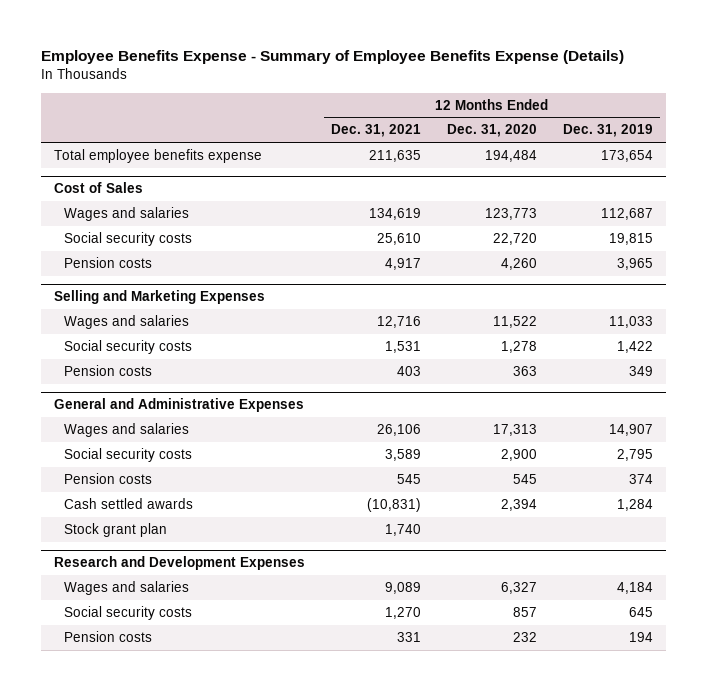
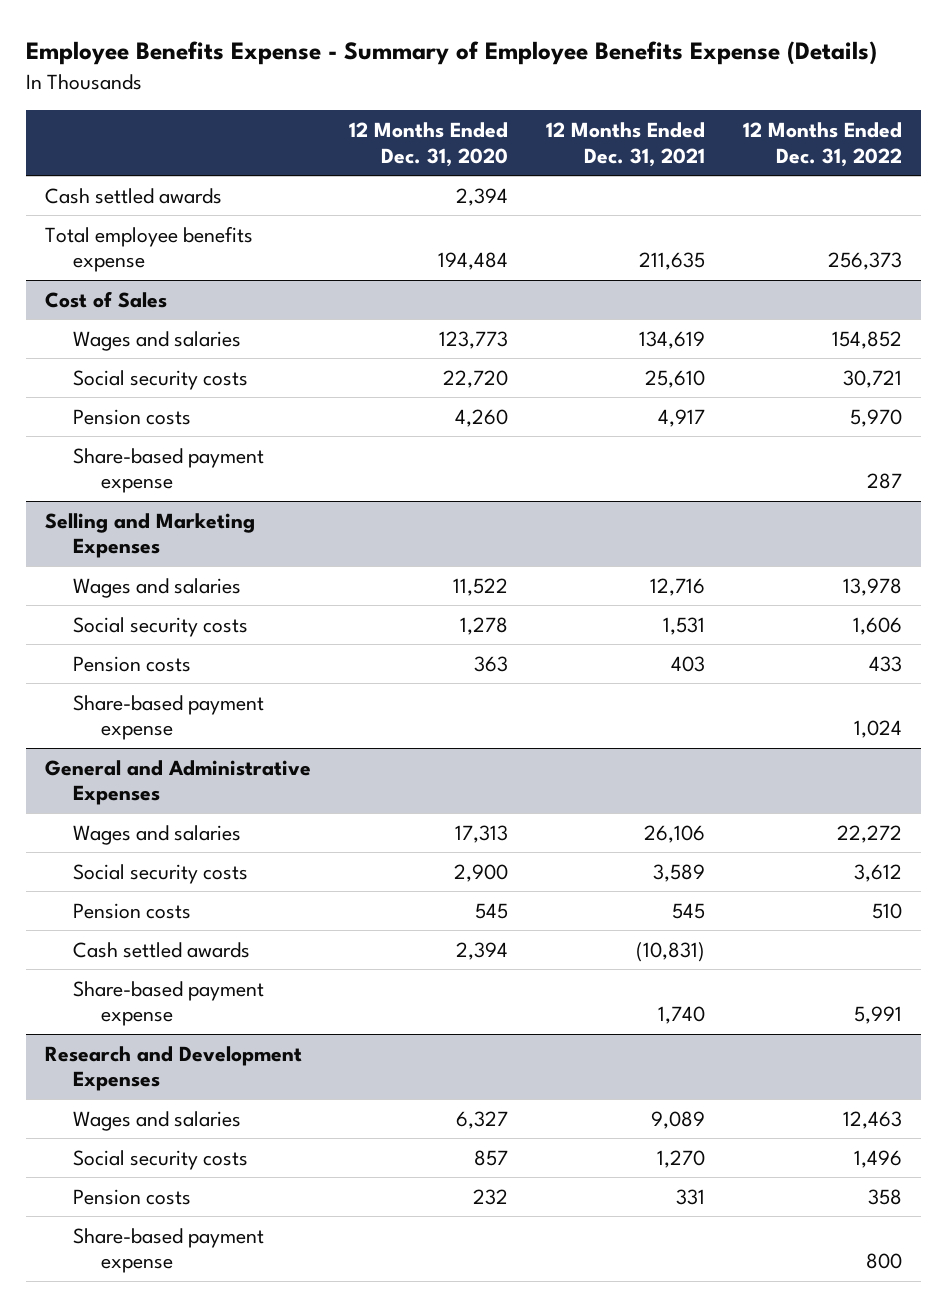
- | 12 Months Ended Dec. 31, 2021 | 12 Months Ended Dec. 31, 2020 | 12 Months Ended Dec. 31, 2019
+ | 12 Months Ended Dec. 31, 2020 | 12 Months Ended Dec. 31, 2021 | 12 Months Ended Dec. 31, 2022
+ Cash settled awards | 2,394 | |
@ Cost of Sales
+ Share-based payment expense | | | 287
@ Selling and Marketing Expenses
+ Share-based payment expense | | | 1,024
@ General and Administrative Expenses
- Stock grant plan | 1,740 | |
+ Share-based payment expense | | 1,740 | 5,991
@ Research and Development Expenses
+ Share-based payment expense | | | 800

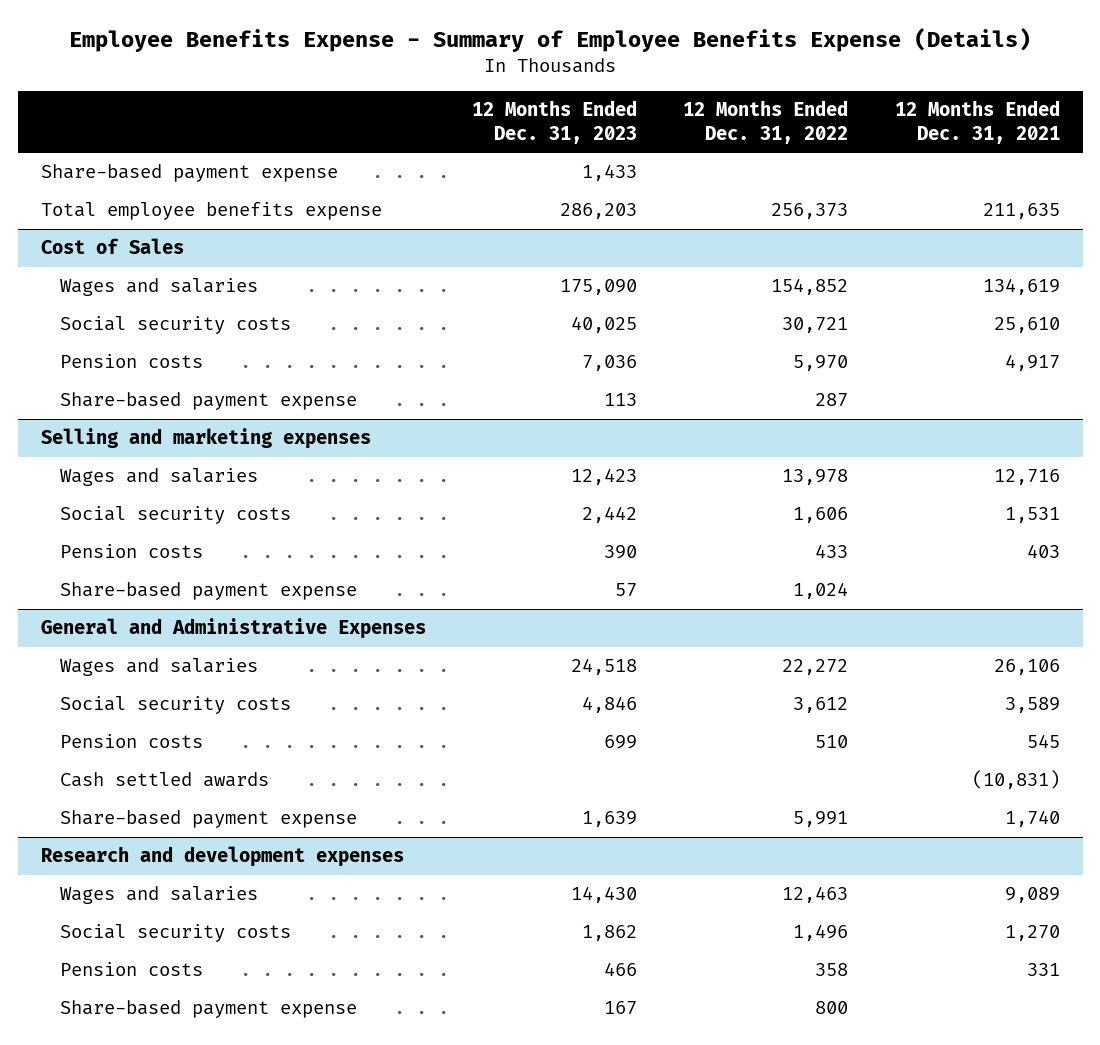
- | 12 Months Ended Dec. 31, 2020 | 12 Months Ended Dec. 31, 2021 | 12 Months Ended Dec. 31, 2022
+ | 12 Months Ended Dec. 31, 2023 | 12 Months Ended Dec. 31, 2022 | 12 Months Ended Dec. 31, 2021
- Cash settled awards | 2,394 | |
+ Share-based payment expense | 1,433 | |
- Selling and Marketing Expenses
+ Selling and marketing expenses
- Research and Development Expenses
+ Research and development expenses

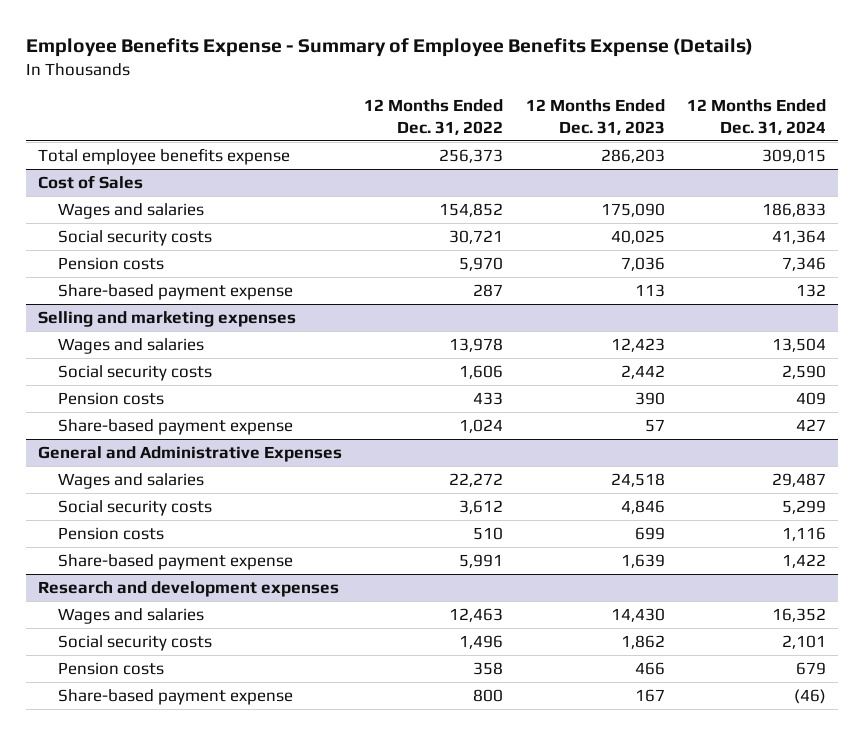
- | 12 Months Ended Dec. 31, 2023 | 12 Months Ended Dec. 31, 2022 | 12 Months Ended Dec. 31, 2021
+ | 12 Months Ended Dec. 31, 2022 | 12 Months Ended Dec. 31, 2023 | 12 Months Ended Dec. 31, 2024
- Share-based payment expense | 1,433 | |
@ General and Administrative Expenses
- Cash settled awards | | | (10,831)

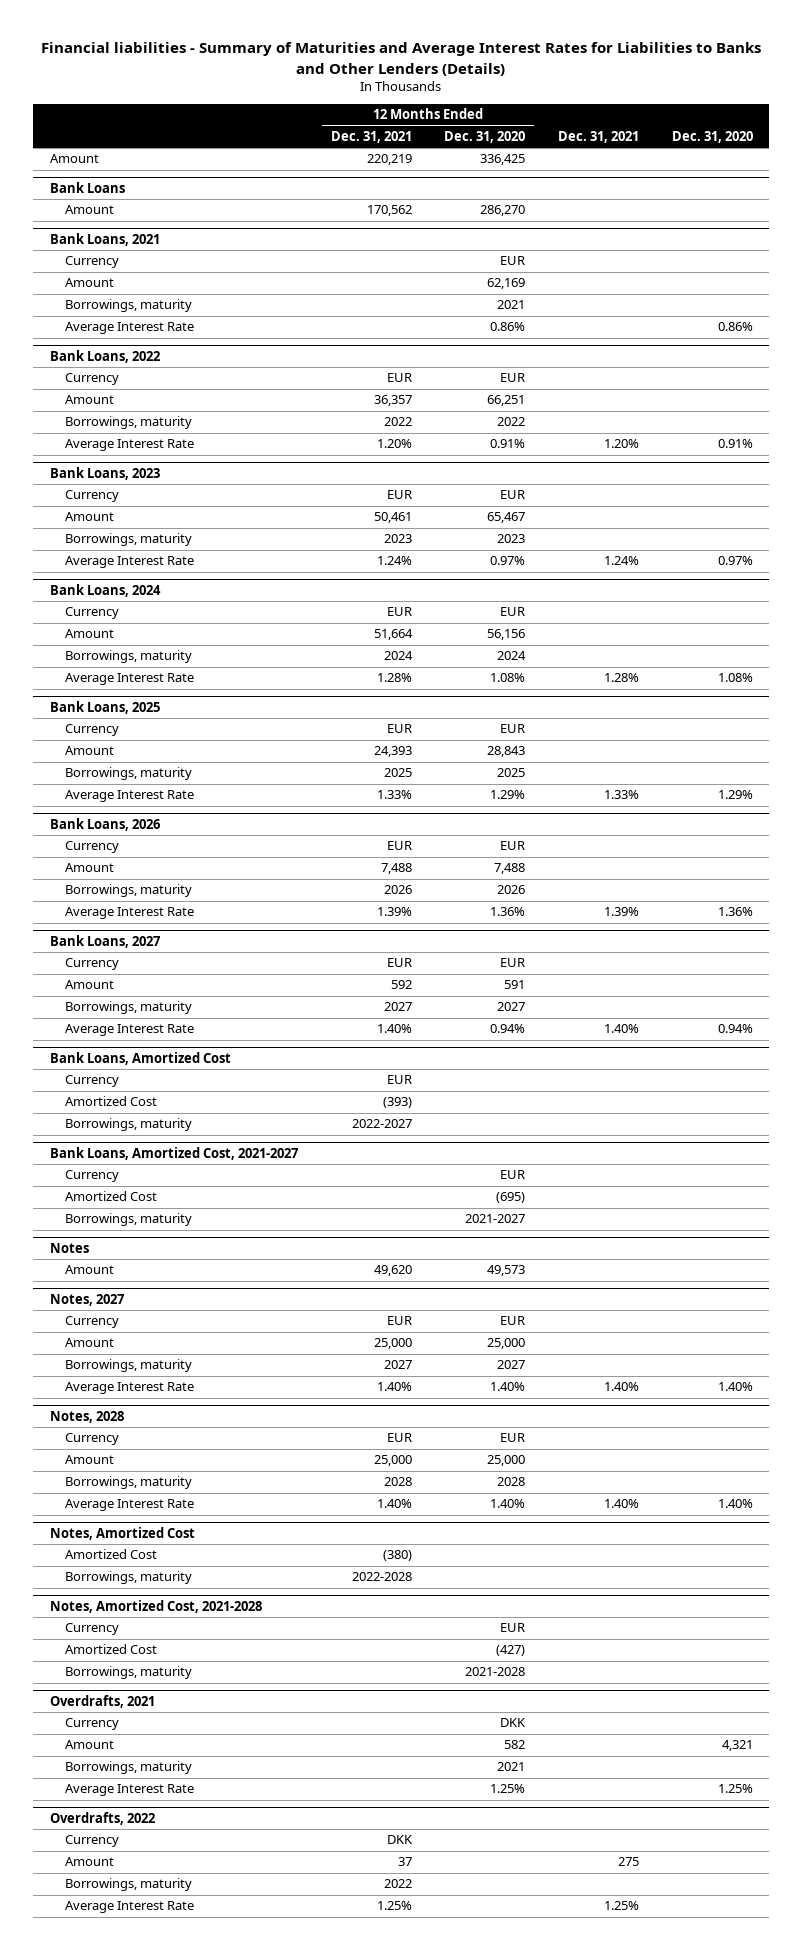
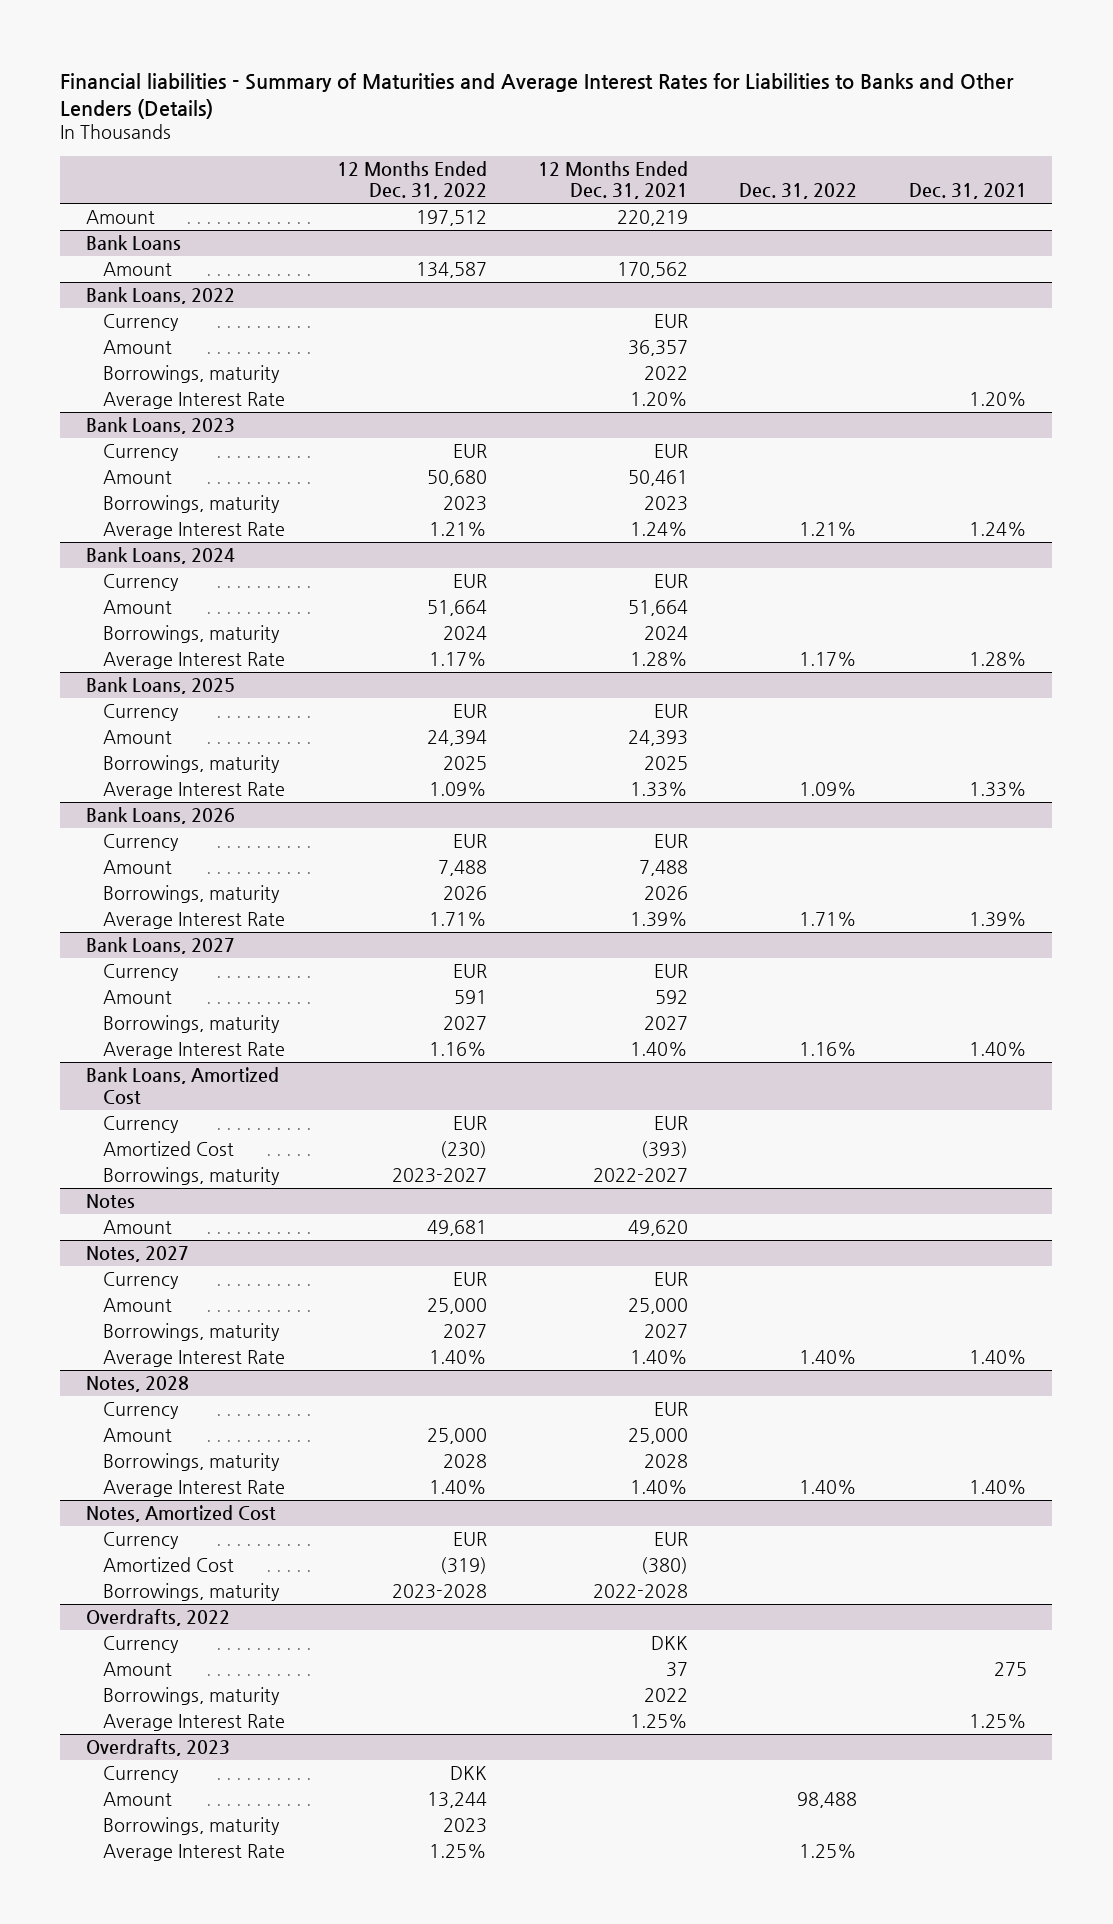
- | 12 Months Ended Dec. 31, 2021 | 12 Months Ended Dec. 31, 2020 | Dec. 31, 2021 | Dec. 31, 2020
+ | 12 Months Ended Dec. 31, 2022 | 12 Months Ended Dec. 31, 2021 | Dec. 31, 2022 | Dec. 31, 2021
- Bank Loans, 2021
- Currency | | EUR | |
- Amount | | 62,169 | |
- Borrowings, maturity | | 2021 | |
- Average Interest Rate | | 0.86% | | 0.86%
- Bank Loans, Amortized Cost, 2021-2027
- Currency | | EUR | |
- Amortized Cost | | (695) | |
- Borrowings, maturity | | 2021-2027 | |
@ Notes, Amortized Cost
+ Currency | EUR | EUR | |
- Notes, Amortized Cost, 2021-2028
- Currency | | EUR | |
- Amortized Cost | | (427) | |
- Borrowings, maturity | | 2021-2028 | |
- Overdrafts, 2021
- Currency | | DKK | |
- Amount | | 582 | | 4,321
- Borrowings, maturity | | 2021 | |
- Average Interest Rate | | 1.25% | | 1.25%
+ Overdrafts, 2023
+ Currency | DKK | | |
+ Amount | 13,244 | | 98,488 |
+ Borrowings, maturity | 2023 | | |
+ Average Interest Rate | 1.25% | | 1.25% |

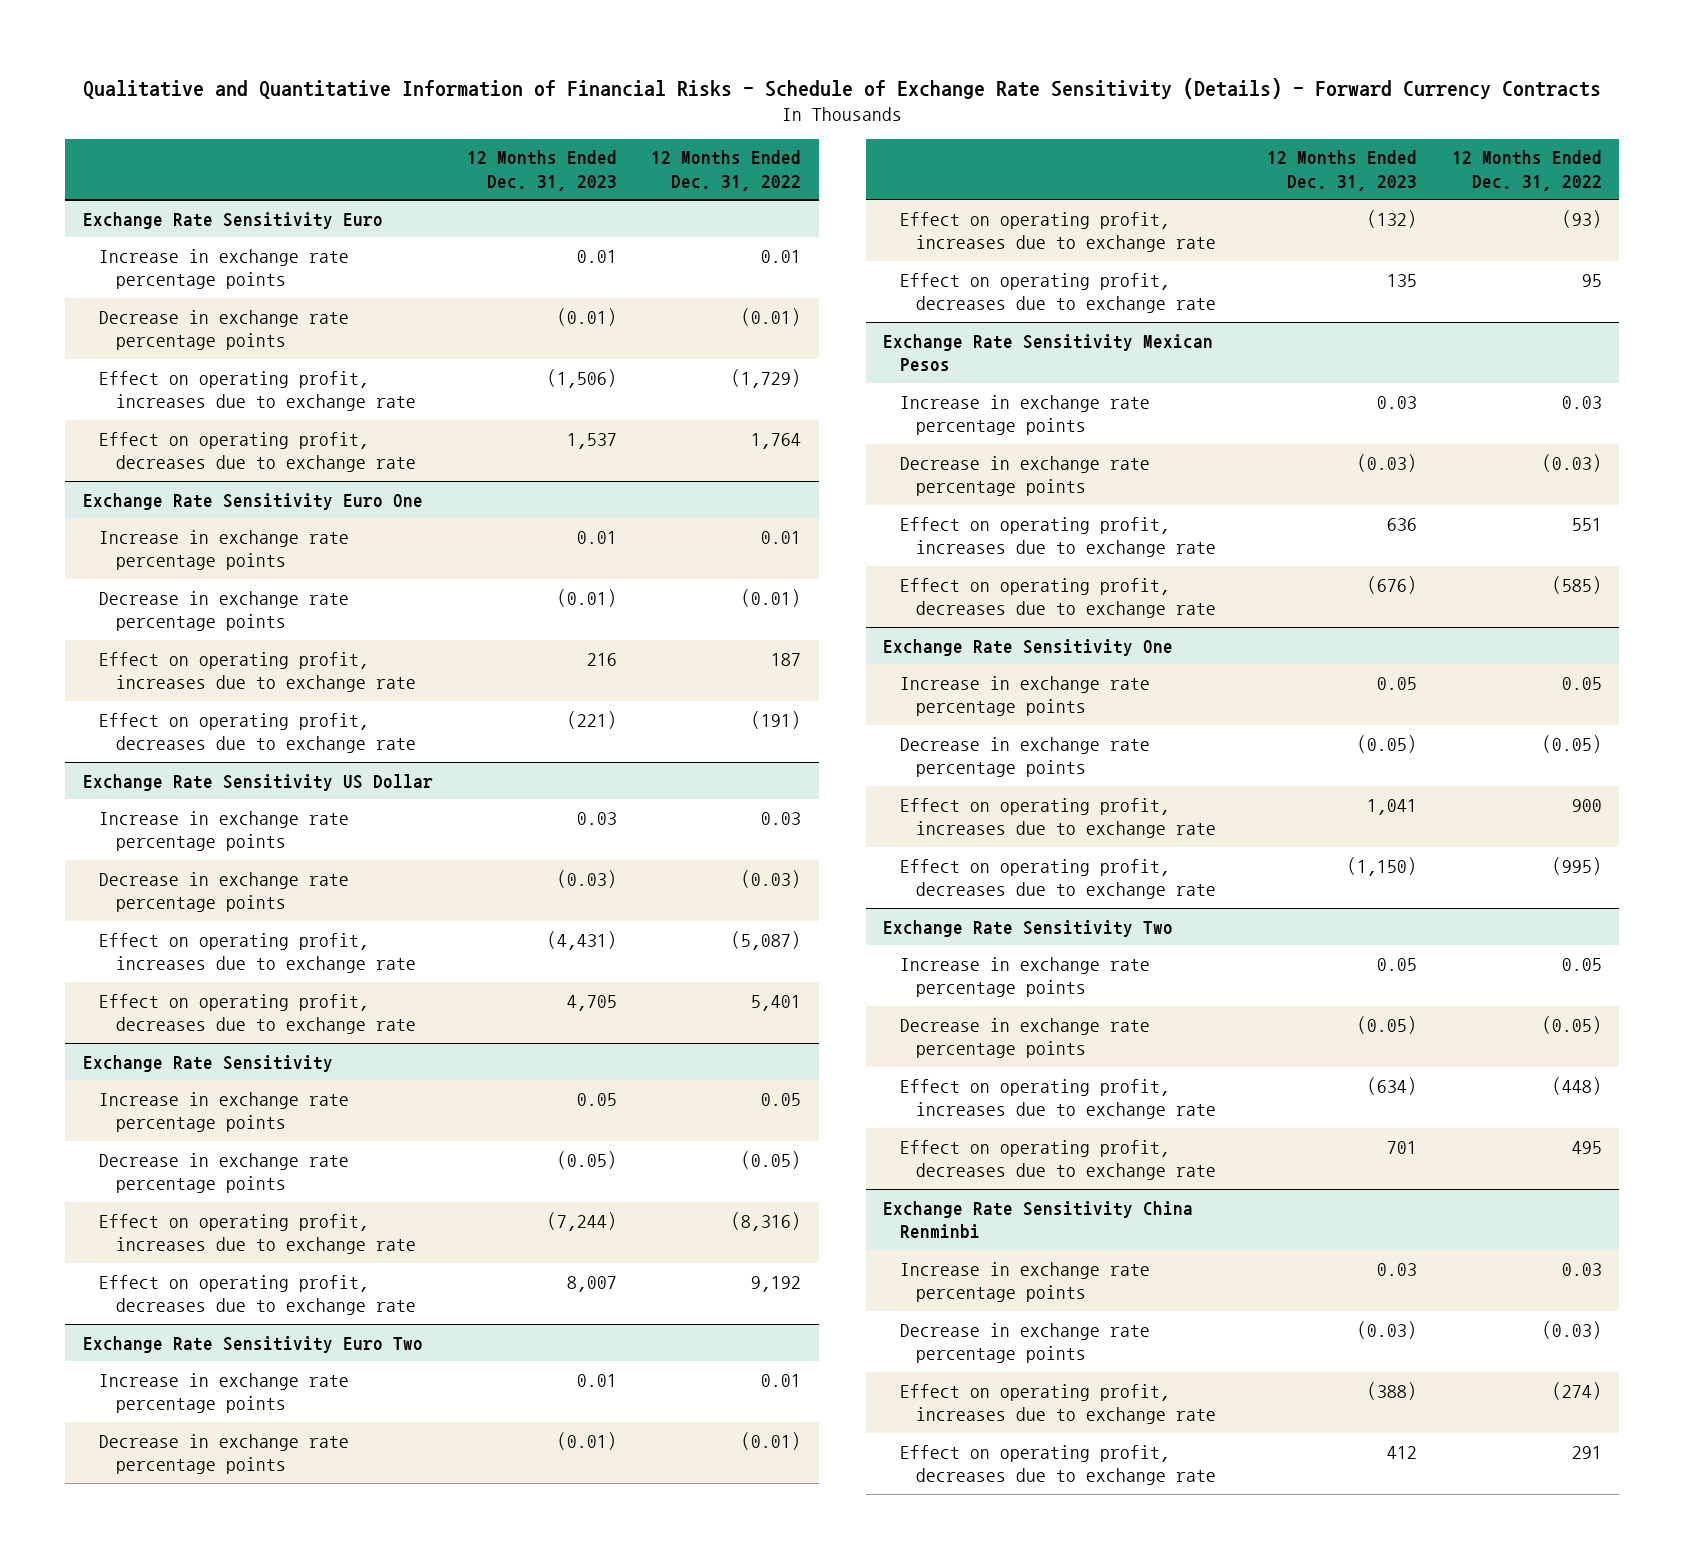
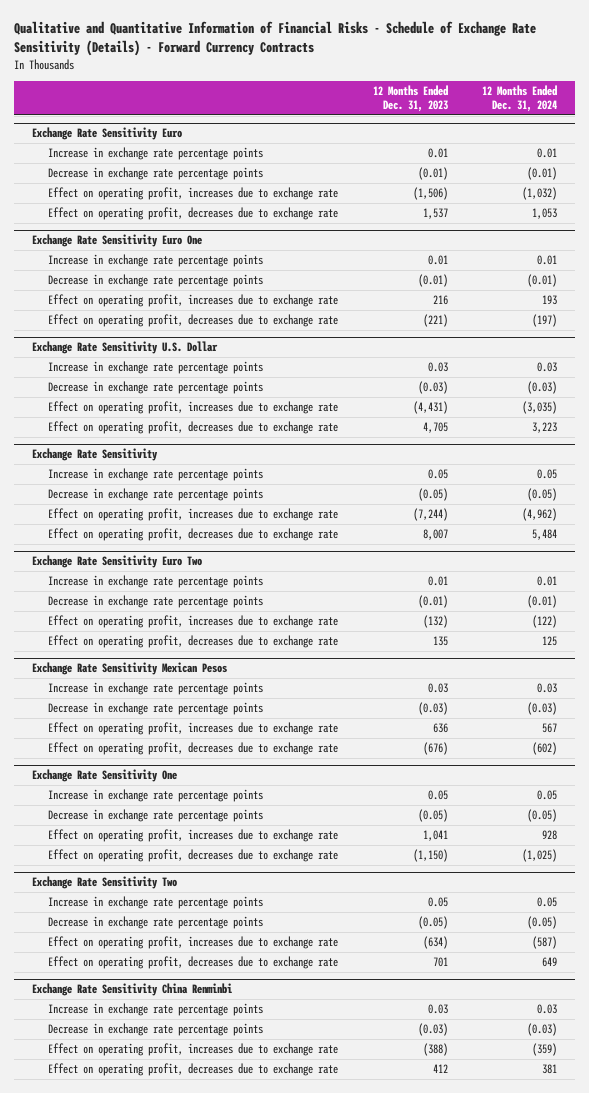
- | 12 Months Ended Dec. 31, 2023 | 12 Months Ended Dec. 31, 2022
+ | 12 Months Ended Dec. 31, 2023 | 12 Months Ended Dec. 31, 2024
- Exchange Rate Sensitivity US Dollar
+ Exchange Rate Sensitivity U.S. Dollar

